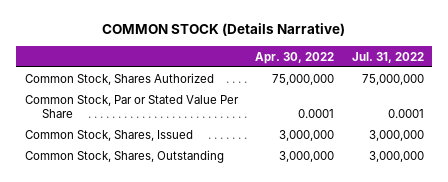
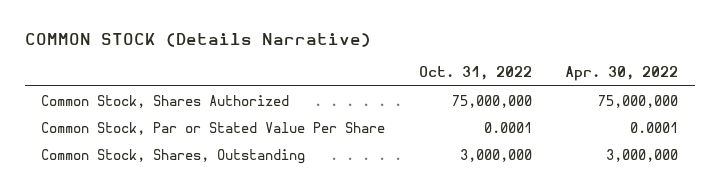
- | Apr. 30, 2022 | Jul. 31, 2022
+ | Oct. 31, 2022 | Apr. 30, 2022
- Common Stock, Shares, Issued | 3,000,000 | 3,000,000

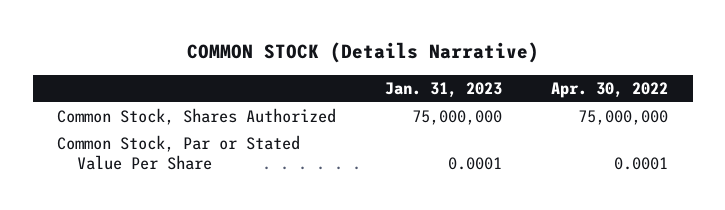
- | Oct. 31, 2022 | Apr. 30, 2022
+ | Jan. 31, 2023 | Apr. 30, 2022
- Common Stock, Shares, Outstanding | 3,000,000 | 3,000,000

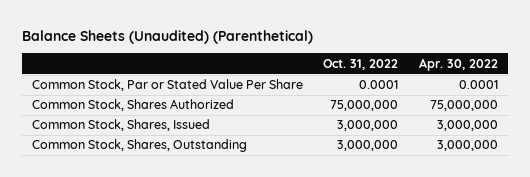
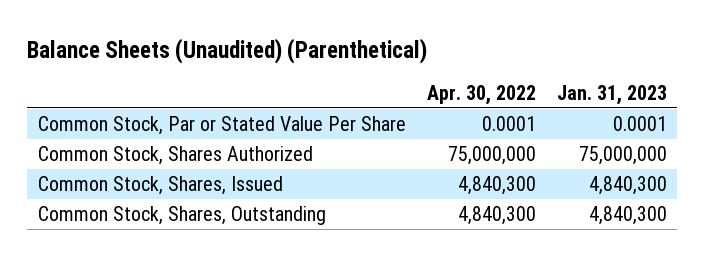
- | Oct. 31, 2022 | Apr. 30, 2022
+ | Apr. 30, 2022 | Jan. 31, 2023
- Common Stock, Shares, Issued | 3,000,000 | 3,000,000
- Common Stock, Shares, Outstanding | 3,000,000 | 3,000,000
+ Common Stock, Shares, Issued | 4,840,300 | 4,840,300
+ Common Stock, Shares, Outstanding | 4,840,300 | 4,840,300

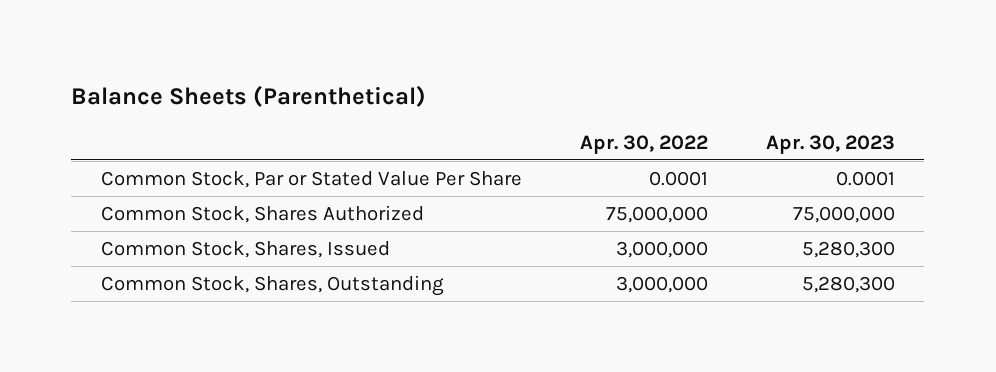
- Balance Sheets (Unaudited) (Parenthetical)
+ Balance Sheets (Parenthetical)
- | Apr. 30, 2022 | Jan. 31, 2023
+ | Apr. 30, 2022 | Apr. 30, 2023
- Common Stock, Shares, Issued | 4,840,300 | 4,840,300
- Common Stock, Shares, Outstanding | 4,840,300 | 4,840,300
+ Common Stock, Shares, Issued | 3,000,000 | 5,280,300
+ Common Stock, Shares, Outstanding | 3,000,000 | 5,280,300

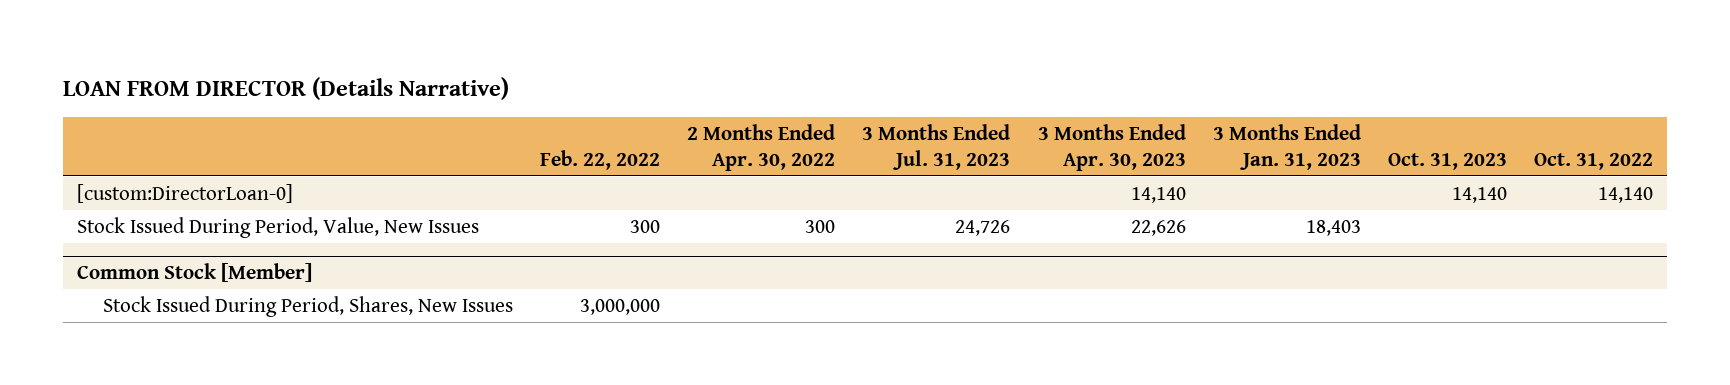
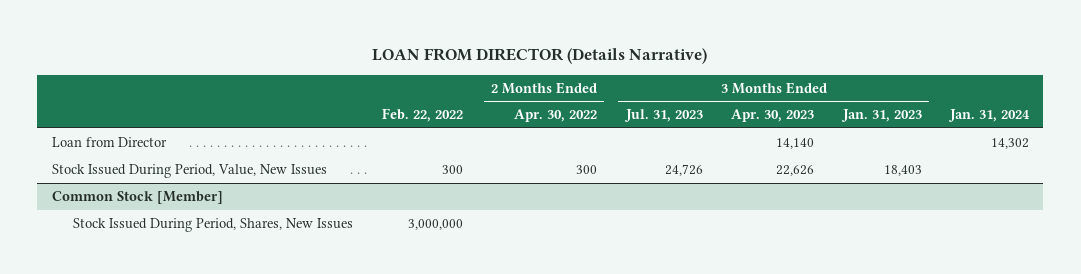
- | Feb. 22, 2022 | 2 Months Ended Apr. 30, 2022 | 3 Months Ended Jul. 31, 2023 | 3 Months Ended Apr. 30, 2023 | 3 Months Ended Jan. 31, 2023 | Oct. 31, 2023 | Oct. 31, 2022
+ | Feb. 22, 2022 | 2 Months Ended Apr. 30, 2022 | 3 Months Ended Jul. 31, 2023 | 3 Months Ended Apr. 30, 2023 | 3 Months Ended Jan. 31, 2023 | Jan. 31, 2024
- [custom:DirectorLoan-0] | | | | 14,140 | | 14,140 | 14,140
+ Loan from Director | | | | 14,140 | | 14,302

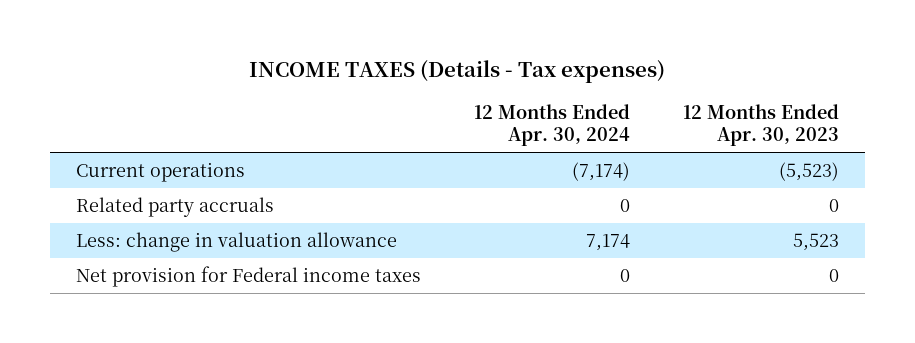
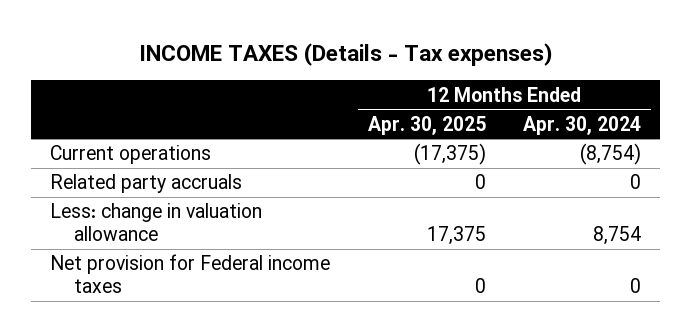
- | 12 Months Ended Apr. 30, 2024 | 12 Months Ended Apr. 30, 2023
+ | 12 Months Ended Apr. 30, 2025 | 12 Months Ended Apr. 30, 2024
- Current operations | (7,174) | (5,523)
+ Current operations | (17,375) | (8,754)
- Less: change in valuation allowance | 7,174 | 5,523
+ Less: change in valuation allowance | 17,375 | 8,754

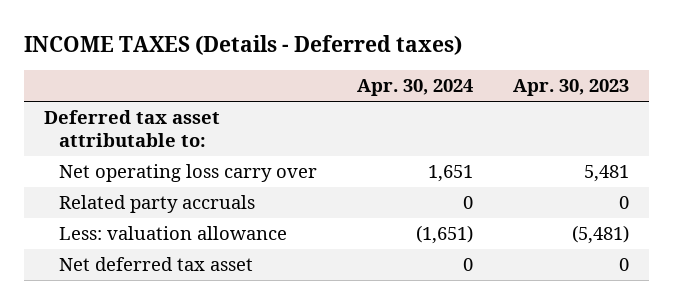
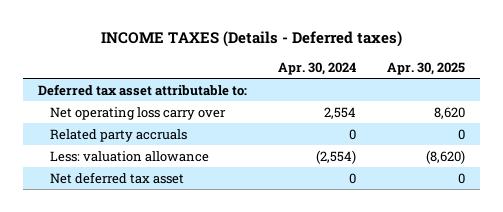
- | Apr. 30, 2024 | Apr. 30, 2023
+ | Apr. 30, 2024 | Apr. 30, 2025
- Net operating loss carry over | 1,651 | 5,481
+ Net operating loss carry over | 2,554 | 8,620
- Less: valuation allowance | (1,651) | (5,481)
+ Less: valuation allowance | (2,554) | (8,620)

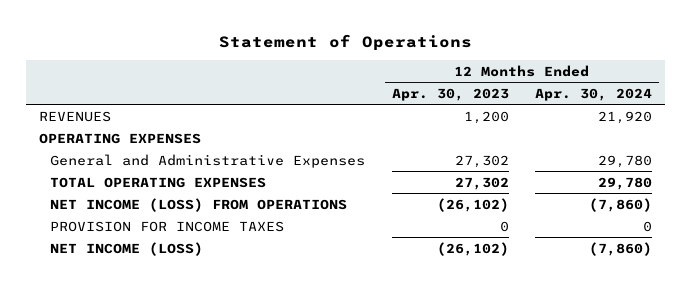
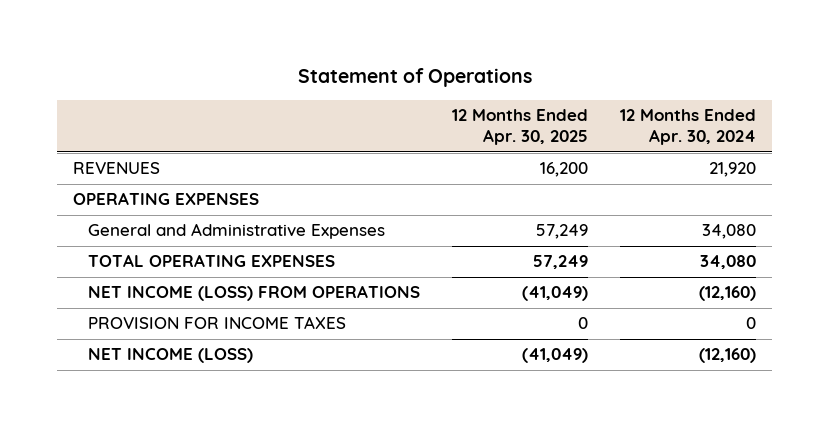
- | 12 Months Ended Apr. 30, 2023 | 12 Months Ended Apr. 30, 2024
+ | 12 Months Ended Apr. 30, 2025 | 12 Months Ended Apr. 30, 2024
- General and Administrative Expenses | 27,302 | 29,780
- TOTAL OPERATING EXPENSES | 27,302 | 29,780
- NET INCOME (LOSS) FROM OPERATIONS | (26,102) | (7,860)
+ General and Administrative Expenses | 57,249 | 34,080
+ TOTAL OPERATING EXPENSES | 57,249 | 34,080
+ NET INCOME (LOSS) FROM OPERATIONS | (41,049) | (12,160)
- NET INCOME (LOSS) | (26,102) | (7,860)
+ NET INCOME (LOSS) | (41,049) | (12,160)

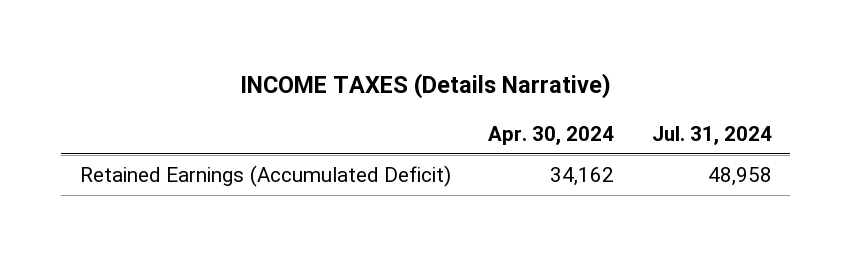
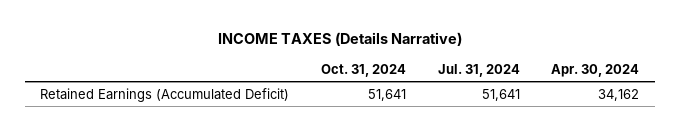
- | Apr. 30, 2024 | Jul. 31, 2024
+ | Oct. 31, 2024 | Jul. 31, 2024 | Apr. 30, 2024
- Retained Earnings (Accumulated Deficit) | 34,162 | 48,958
+ Retained Earnings (Accumulated Deficit) | 51,641 | 51,641 | 34,162

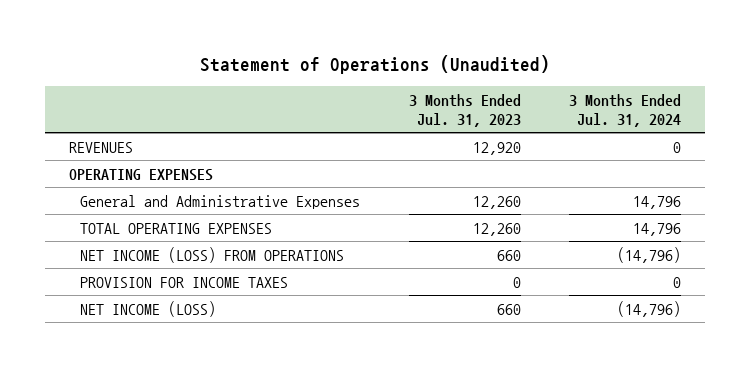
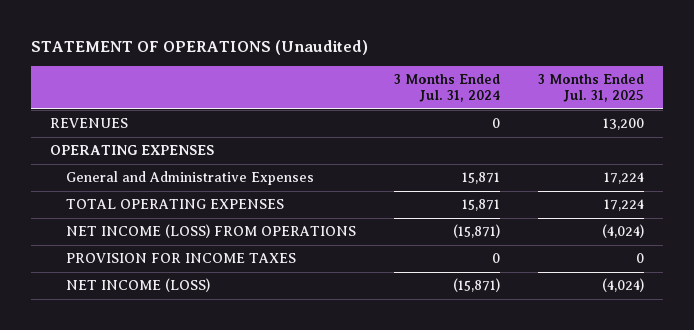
- Statement of Operations (Unaudited)
+ STATEMENT OF OPERATIONS (Unaudited)
- | 3 Months Ended Jul. 31, 2023 | 3 Months Ended Jul. 31, 2024
+ | 3 Months Ended Jul. 31, 2024 | 3 Months Ended Jul. 31, 2025
- General and Administrative Expenses | 12,260 | 14,796
- TOTAL OPERATING EXPENSES | 12,260 | 14,796
- NET INCOME (LOSS) FROM OPERATIONS | 660 | (14,796)
+ General and Administrative Expenses | 15,871 | 17,224
+ TOTAL OPERATING EXPENSES | 15,871 | 17,224
+ NET INCOME (LOSS) FROM OPERATIONS | (15,871) | (4,024)
- NET INCOME (LOSS) | 660 | (14,796)
+ NET INCOME (LOSS) | (15,871) | (4,024)

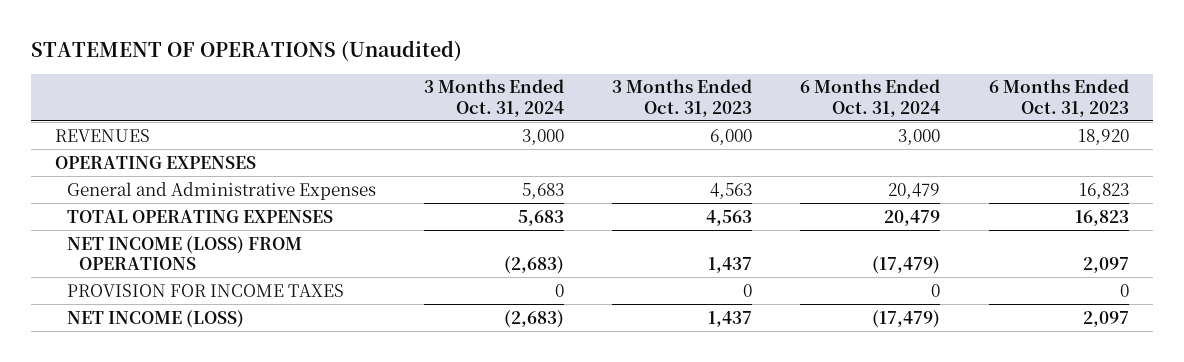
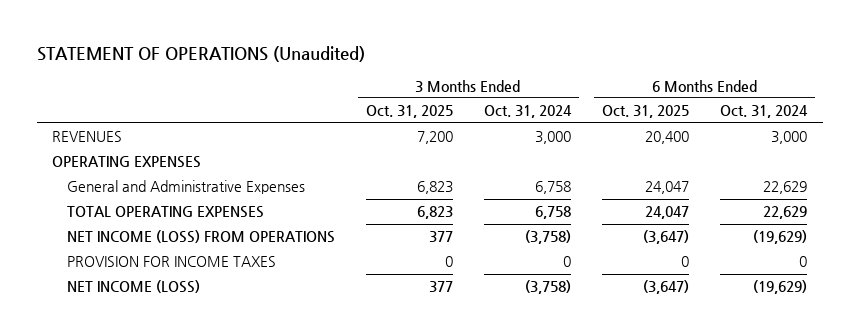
- | 3 Months Ended Oct. 31, 2024 | 3 Months Ended Oct. 31, 2023 | 6 Months Ended Oct. 31, 2024 | 6 Months Ended Oct. 31, 2023
+ | 3 Months Ended Oct. 31, 2025 | 3 Months Ended Oct. 31, 2024 | 6 Months Ended Oct. 31, 2025 | 6 Months Ended Oct. 31, 2024
- General and Administrative Expenses | 5,683 | 4,563 | 20,479 | 16,823
- TOTAL OPERATING EXPENSES | 5,683 | 4,563 | 20,479 | 16,823
- NET INCOME (LOSS) FROM OPERATIONS | (2,683) | 1,437 | (17,479) | 2,097
+ General and Administrative Expenses | 6,823 | 6,758 | 24,047 | 22,629
+ TOTAL OPERATING EXPENSES | 6,823 | 6,758 | 24,047 | 22,629
+ NET INCOME (LOSS) FROM OPERATIONS | 377 | (3,758) | (3,647) | (19,629)
- NET INCOME (LOSS) | (2,683) | 1,437 | (17,479) | 2,097
+ NET INCOME (LOSS) | 377 | (3,758) | (3,647) | (19,629)

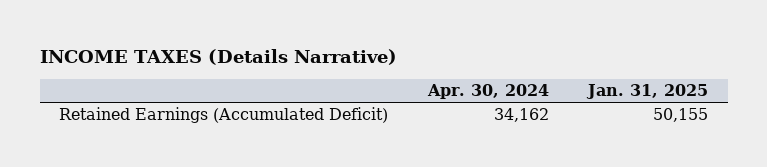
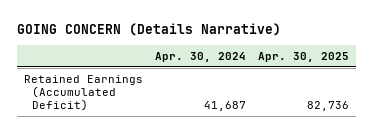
- INCOME TAXES (Details Narrative)
+ GOING CONCERN (Details Narrative)
- | Apr. 30, 2024 | Jan. 31, 2025
+ | Apr. 30, 2024 | Apr. 30, 2025
- Retained Earnings (Accumulated Deficit) | 34,162 | 50,155
+ Retained Earnings (Accumulated Deficit) | 41,687 | 82,736

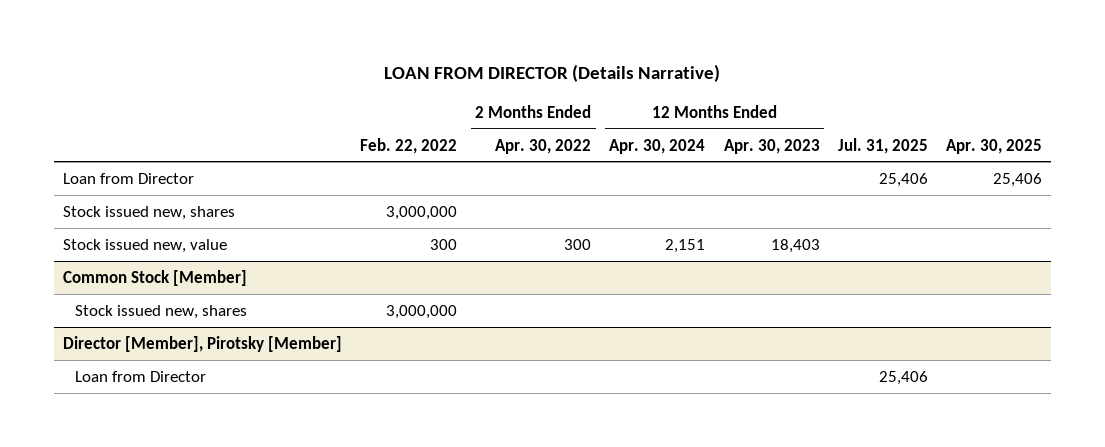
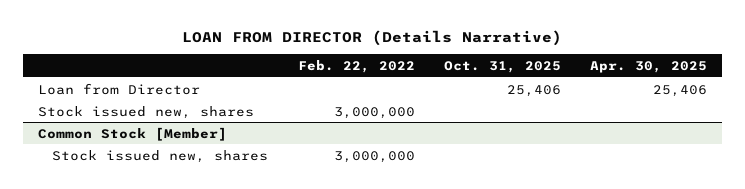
- | Feb. 22, 2022 | 2 Months Ended Apr. 30, 2022 | 12 Months Ended Apr. 30, 2024 | 12 Months Ended Apr. 30, 2023 | Jul. 31, 2025 | Apr. 30, 2025
+ | Feb. 22, 2022 | Oct. 31, 2025 | Apr. 30, 2025
- Stock issued new, value | 300 | 300 | 2,151 | 18,403 | |
- Director [Member], Pirotsky [Member]
- Loan from Director | | | | | 25,406 |

